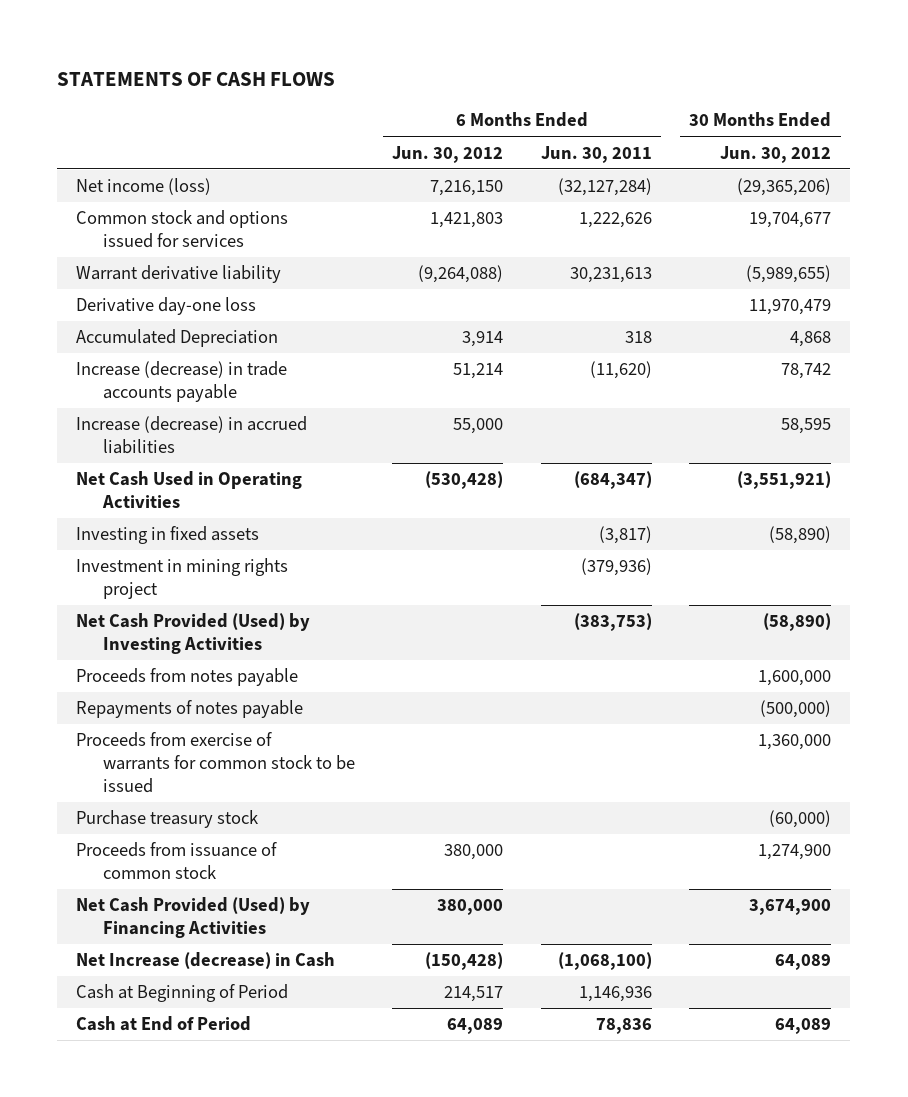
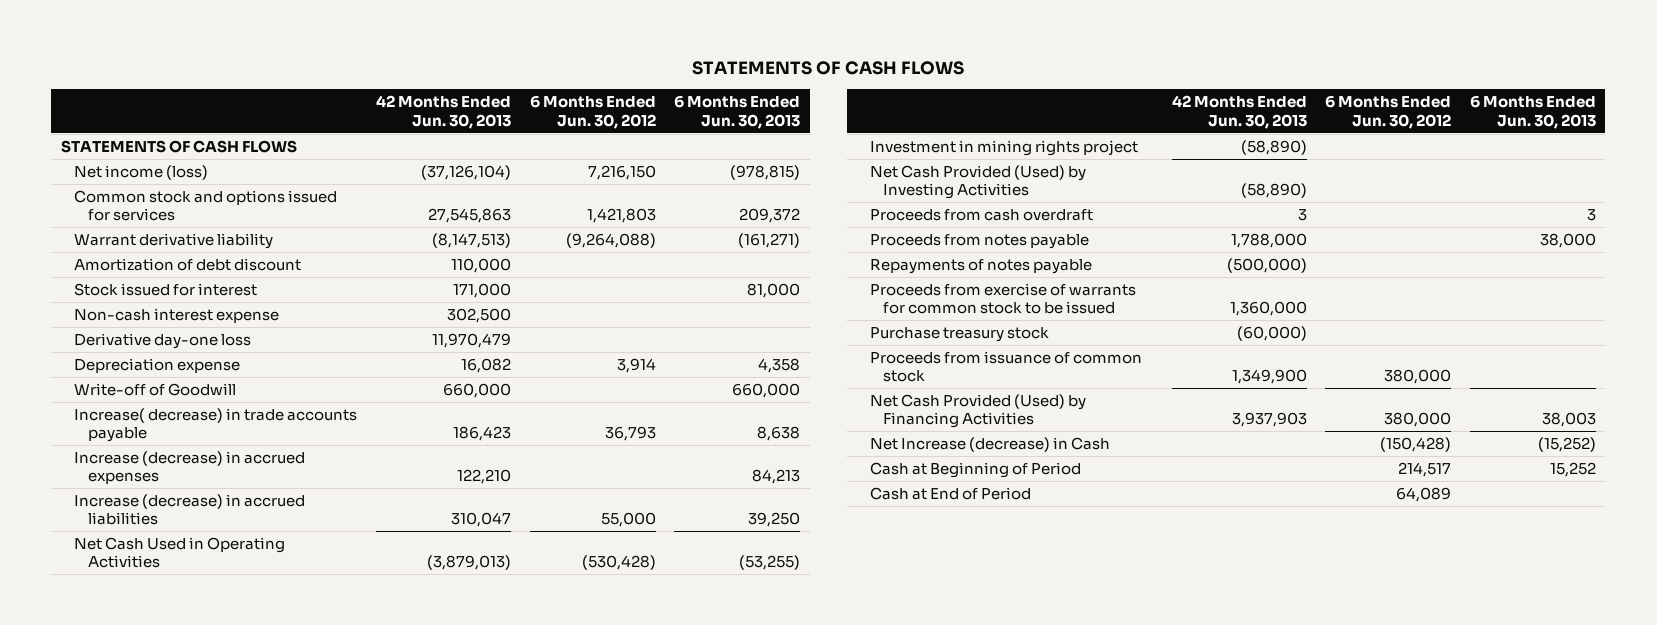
- | 6 Months Ended Jun. 30, 2012 | 6 Months Ended Jun. 30, 2011 | 30 Months Ended Jun. 30, 2012
+ | 42 Months Ended Jun. 30, 2013 | 6 Months Ended Jun. 30, 2012 | 6 Months Ended Jun. 30, 2013
+ STATEMENTS OF CASH FLOWS
+ Amortization of debt discount | 110,000 | |
+ Stock issued for interest | 171,000 | | 81,000
+ Non-cash interest expense | 302,500 | |
- Accumulated Depreciation | 3,914 | 318 | 4,868
- Increase (decrease) in trade accounts payable | 51,214 | (11,620) | 78,742
+ Depreciation expense | 16,082 | 3,914 | 4,358
+ Write-off of Goodwill | 660,000 | | 660,000
+ Increase( decrease) in trade accounts payable | 186,423 | 36,793 | 8,638
+ Increase (decrease) in accrued expenses | 122,210 | | 84,213
- Investing in fixed assets | | (3,817) | (58,890)
+ Proceeds from cash overdraft | 3 | | 3

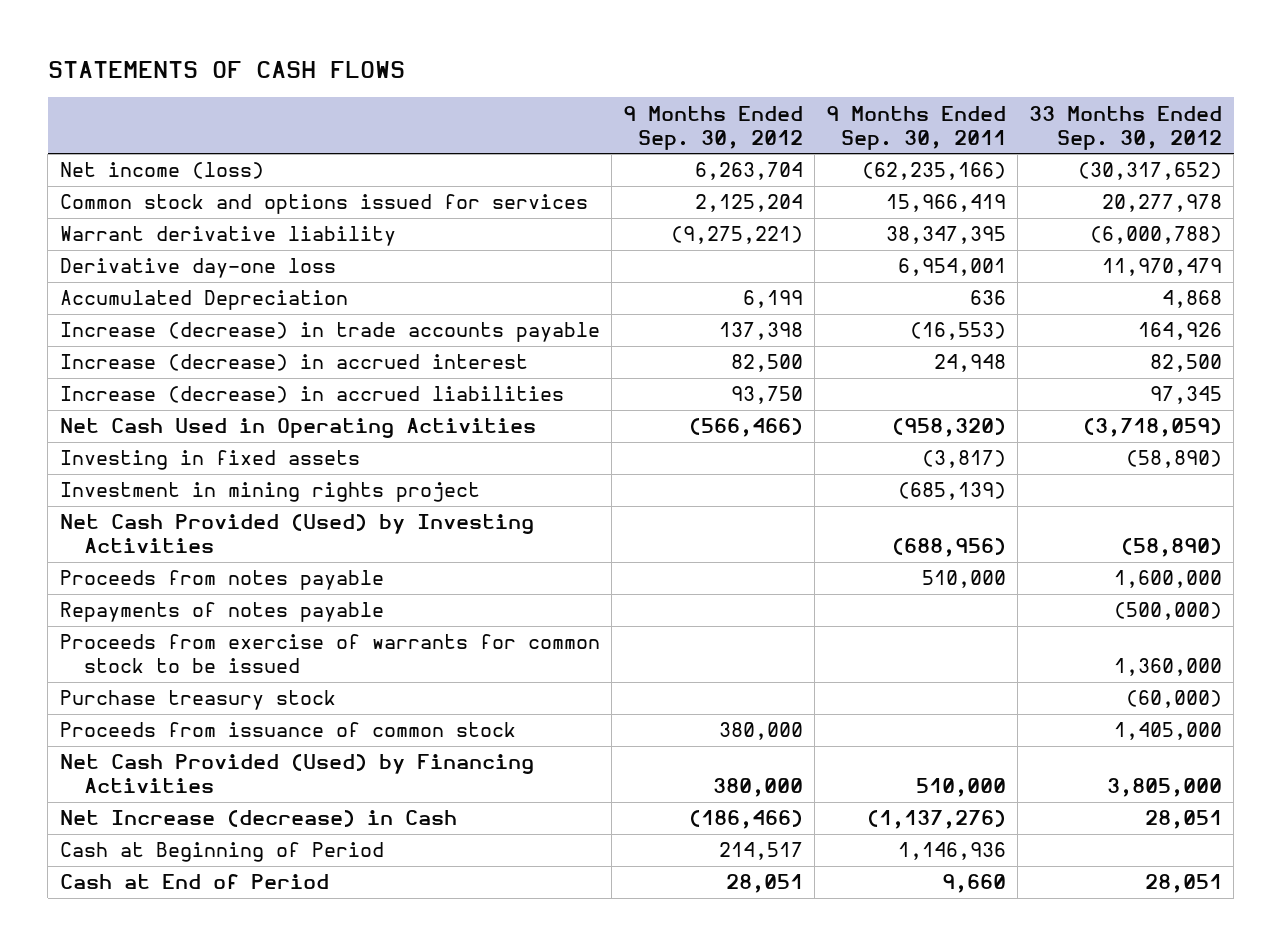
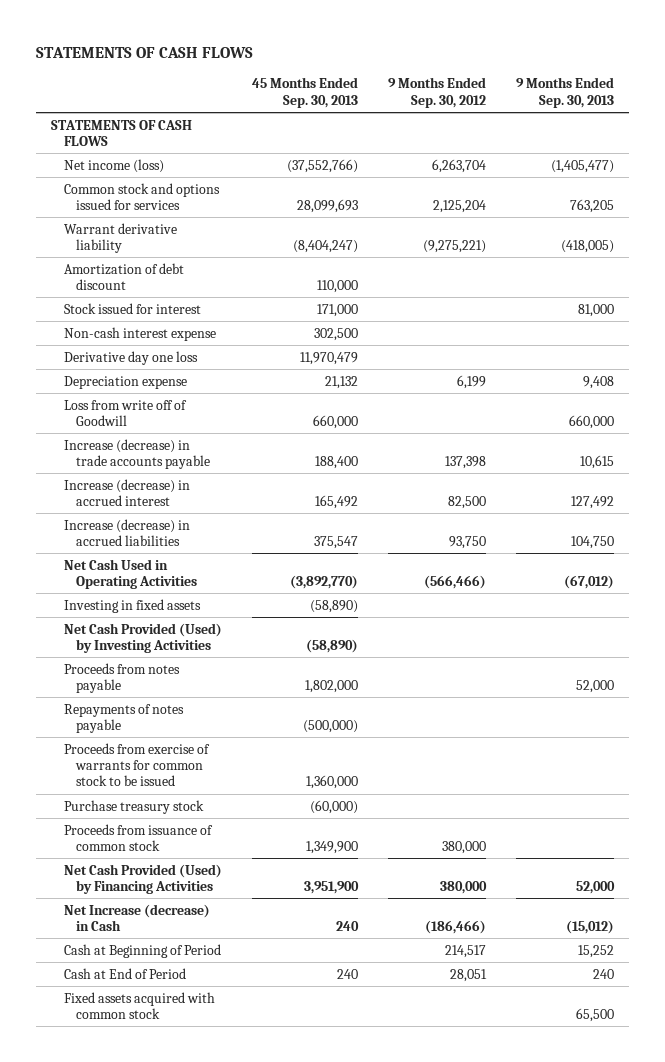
- | 9 Months Ended Sep. 30, 2012 | 9 Months Ended Sep. 30, 2011 | 33 Months Ended Sep. 30, 2012
+ | 45 Months Ended Sep. 30, 2013 | 9 Months Ended Sep. 30, 2012 | 9 Months Ended Sep. 30, 2013
+ STATEMENTS OF CASH FLOWS
- Derivative day-one loss | | 6,954,001 | 11,970,479
- Accumulated Depreciation | 6,199 | 636 | 4,868
+ Amortization of debt discount | 110,000 | |
+ Stock issued for interest | 171,000 | | 81,000
+ Non-cash interest expense | 302,500 | |
+ Derivative day one loss | 11,970,479 | |
+ Depreciation expense | 21,132 | 6,199 | 9,408
+ Loss from write off of Goodwill | 660,000 | | 660,000
- Investment in mining rights project | | (685,139) |
+ Fixed assets acquired with common stock | | | 65,500

